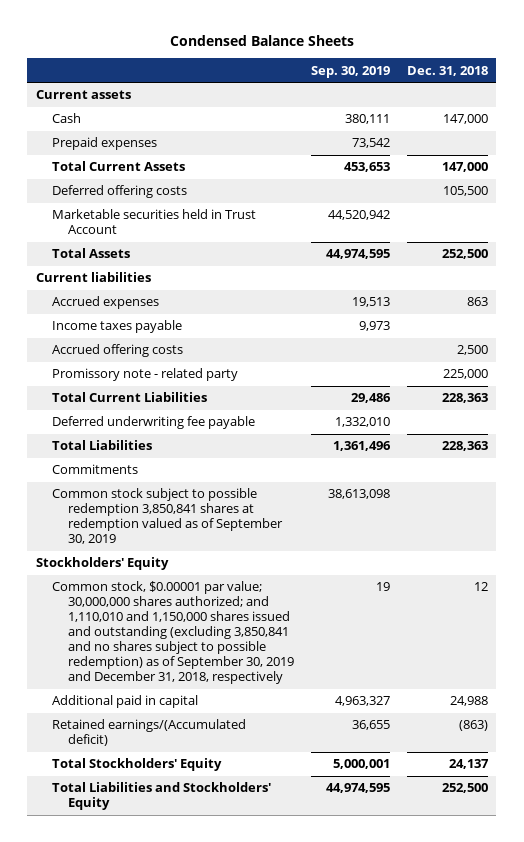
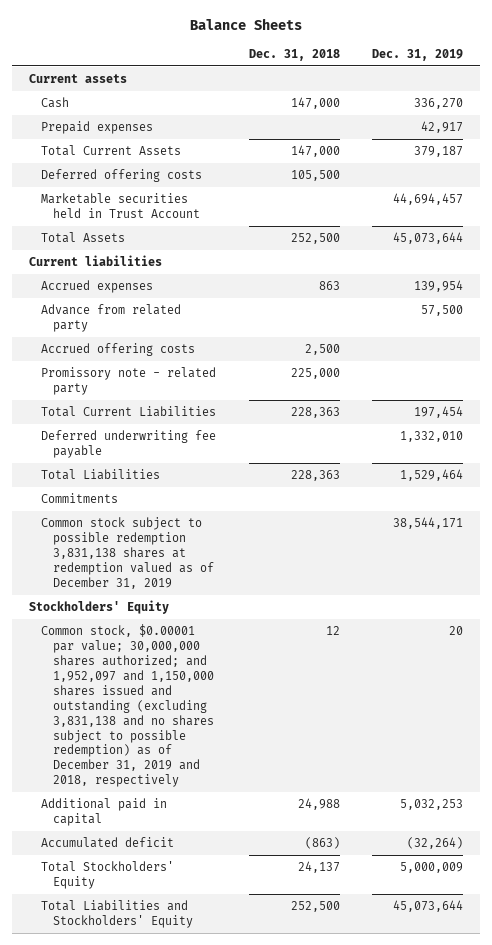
- Condensed Balance Sheets
+ Balance Sheets
- | Sep. 30, 2019 | Dec. 31, 2018
+ | Dec. 31, 2018 | Dec. 31, 2019
- Income taxes payable | 9,973 |
+ Advance from related party | | 57,500
- Common stock subject to possible redemption 3,850,841 shares at redemption valued as of September 30, 2019 | 38,613,098 |
+ Common stock subject to possible redemption 3,831,138 shares at redemption valued as of December 31, 2019 | | 38,544,171
- Common stock, $0.00001 par value; 30,000,000 shares authorized; and 1,110,010 and 1,150,000 shares issued and outstanding (excluding 3,850,841 and no shares subject to possible redemption) as of September 30, 2019 and December 31, 2018, respectively | 19 | 12
+ Common stock, $0.00001 par value; 30,000,000 shares authorized; and 1,952,097 and 1,150,000 shares issued and outstanding (excluding 3,831,138 and no shares subject to possible redemption) as of December 31, 2019 and 2018, respectively | 12 | 20
- Retained earnings/(Accumulated deficit) | 36,655 | (863)
+ Accumulated deficit | (863) | (32,264)

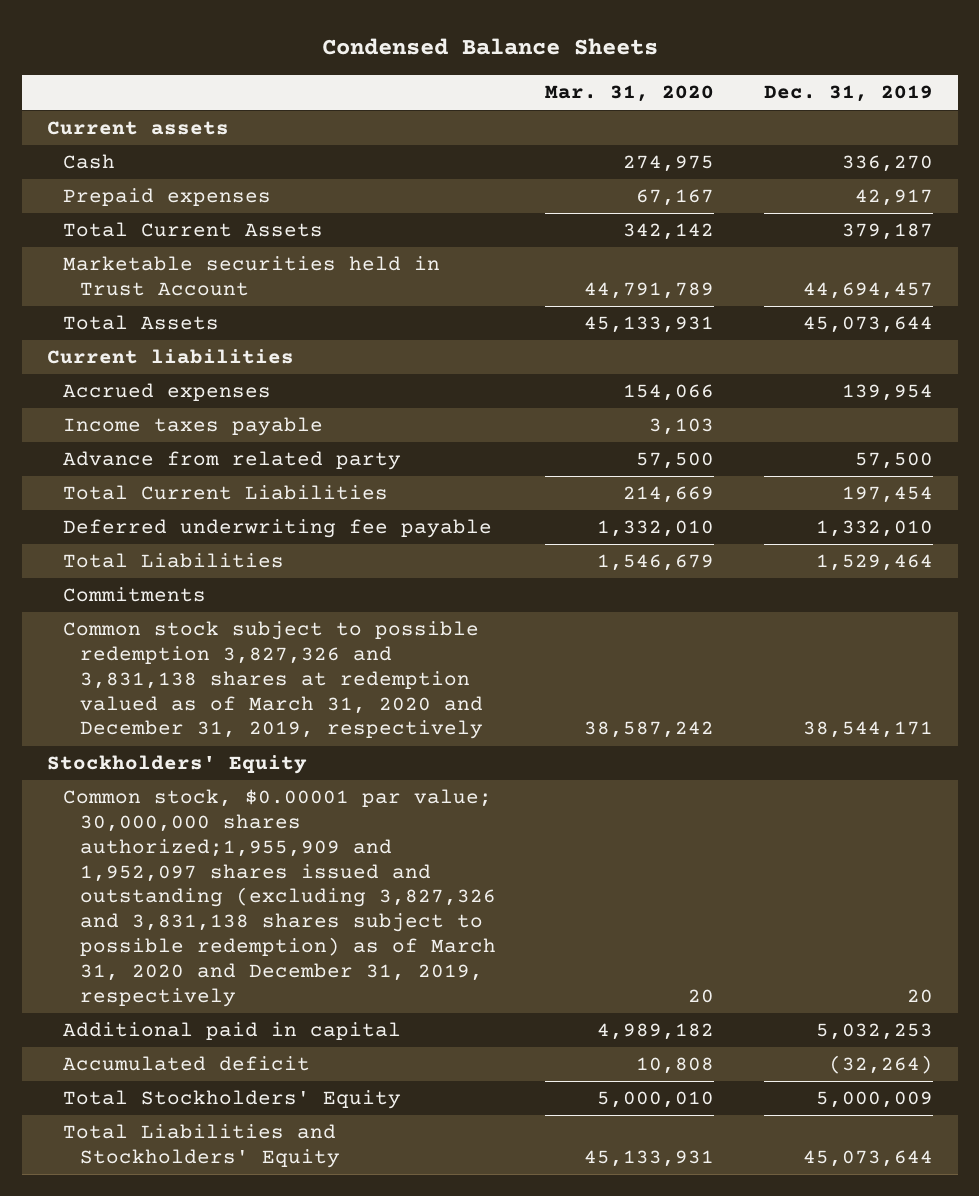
- Balance Sheets
+ Condensed Balance Sheets
- | Dec. 31, 2018 | Dec. 31, 2019
+ | Mar. 31, 2020 | Dec. 31, 2019
- Deferred offering costs | 105,500 |
+ Income taxes payable | 3,103 |
- Accrued offering costs | 2,500 |
- Promissory note - related party | 225,000 |
- Common stock subject to possible redemption 3,831,138 shares at redemption valued as of December 31, 2019 | | 38,544,171
+ Common stock subject to possible redemption 3,827,326 and 3,831,138 shares at redemption valued as of March 31, 2020 and December 31, 2019, respectively | 38,587,242 | 38,544,171
- Common stock, $0.00001 par value; 30,000,000 shares authorized; and 1,952,097 and 1,150,000 shares issued and outstanding (excluding 3,831,138 and no shares subject to possible redemption) as of December 31, 2019 and 2018, respectively | 12 | 20
+ Common stock, $0.00001 par value; 30,000,000 shares authorized;1,955,909 and 1,952,097 shares issued and outstanding (excluding 3,827,326 and 3,831,138 shares subject to possible redemption) as of March 31, 2020 and December 31, 2019, respectively | 20 | 20

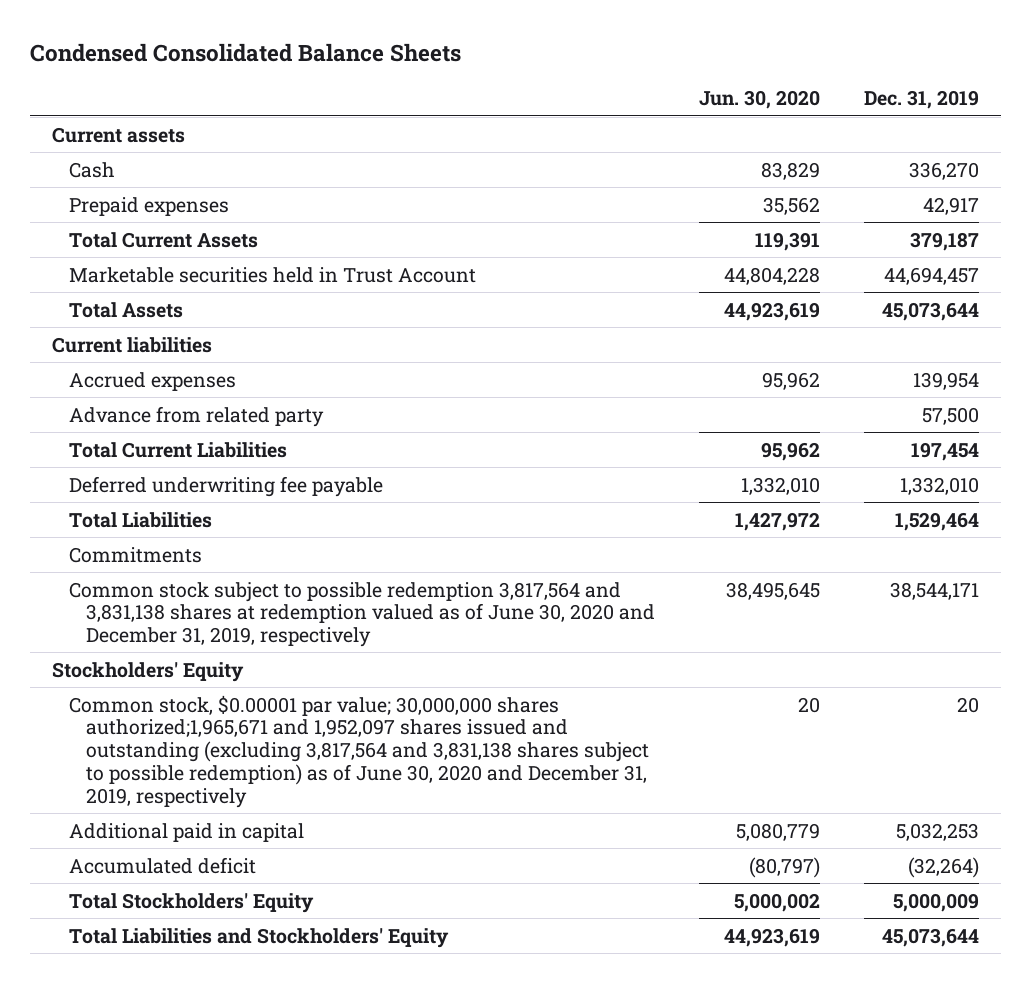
- Condensed Balance Sheets
+ Condensed Consolidated Balance Sheets
- | Mar. 31, 2020 | Dec. 31, 2019
+ | Jun. 30, 2020 | Dec. 31, 2019
- Income taxes payable | 3,103 |
- Common stock subject to possible redemption 3,827,326 and 3,831,138 shares at redemption valued as of March 31, 2020 and December 31, 2019, respectively | 38,587,242 | 38,544,171
+ Common stock subject to possible redemption 3,817,564 and 3,831,138 shares at redemption valued as of June 30, 2020 and December 31, 2019, respectively | 38,495,645 | 38,544,171
- Common stock, $0.00001 par value; 30,000,000 shares authorized;1,955,909 and 1,952,097 shares issued and outstanding (excluding 3,827,326 and 3,831,138 shares subject to possible redemption) as of March 31, 2020 and December 31, 2019, respectively | 20 | 20
+ Common stock, $0.00001 par value; 30,000,000 shares authorized;1,965,671 and 1,952,097 shares issued and outstanding (excluding 3,817,564 and 3,831,138 shares subject to possible redemption) as of June 30, 2020 and December 31, 2019, respectively | 20 | 20

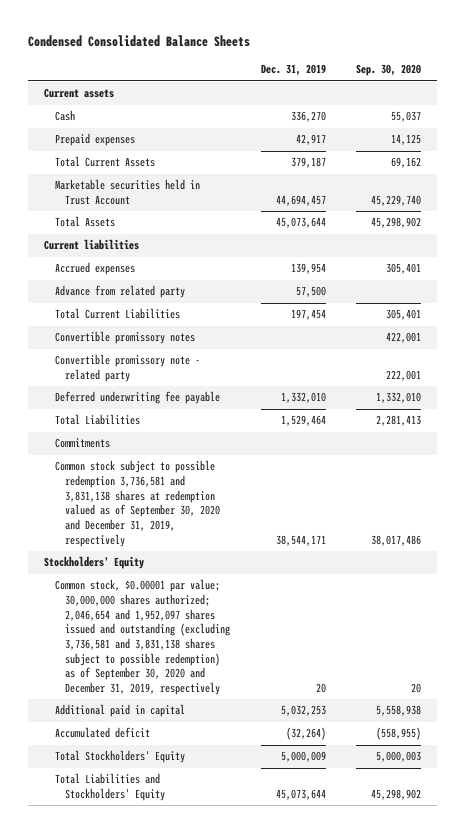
- | Jun. 30, 2020 | Dec. 31, 2019
+ | Dec. 31, 2019 | Sep. 30, 2020
+ Convertible promissory notes | | 422,001
+ Convertible promissory note - related party | | 222,001
- Common stock subject to possible redemption 3,817,564 and 3,831,138 shares at redemption valued as of June 30, 2020 and December 31, 2019, respectively | 38,495,645 | 38,544,171
+ Common stock subject to possible redemption 3,736,581 and 3,831,138 shares at redemption valued as of September 30, 2020 and December 31, 2019, respectively | 38,544,171 | 38,017,486
- Common stock, $0.00001 par value; 30,000,000 shares authorized;1,965,671 and 1,952,097 shares issued and outstanding (excluding 3,817,564 and 3,831,138 shares subject to possible redemption) as of June 30, 2020 and December 31, 2019, respectively | 20 | 20
+ Common stock, $0.00001 par value; 30,000,000 shares authorized; 2,046,654 and 1,952,097 shares issued and outstanding (excluding 3,736,581 and 3,831,138 shares subject to possible redemption) as of September 30, 2020 and December 31, 2019, respectively | 20 | 20

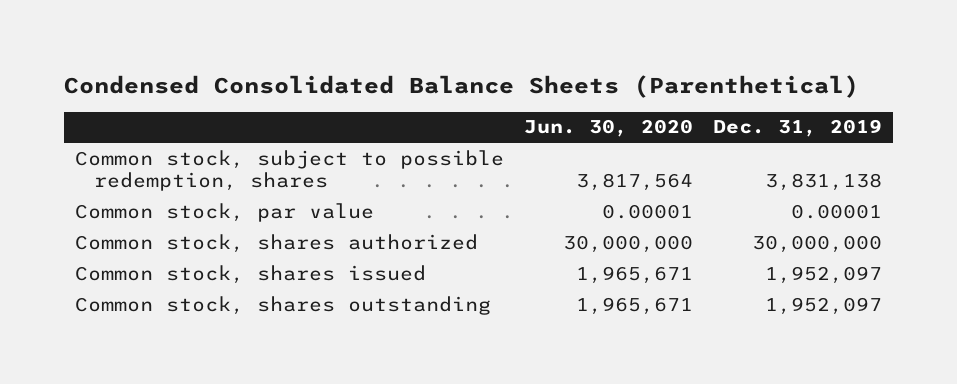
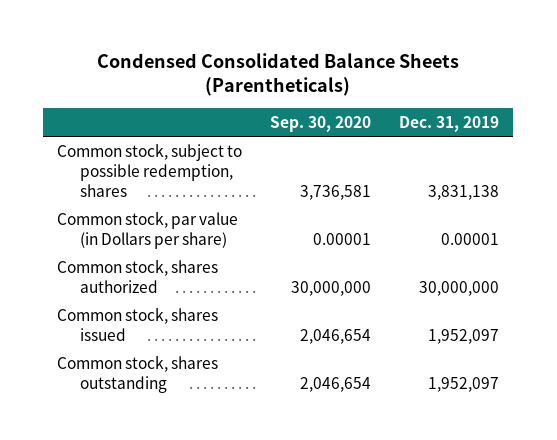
- Condensed Consolidated Balance Sheets (Parenthetical)
+ Condensed Consolidated Balance Sheets (Parentheticals)
- | Jun. 30, 2020 | Dec. 31, 2019
+ | Sep. 30, 2020 | Dec. 31, 2019
- Common stock, par value | 0.00001 | 0.00001
+ Common stock, par value (in Dollars per share) | 0.00001 | 0.00001

